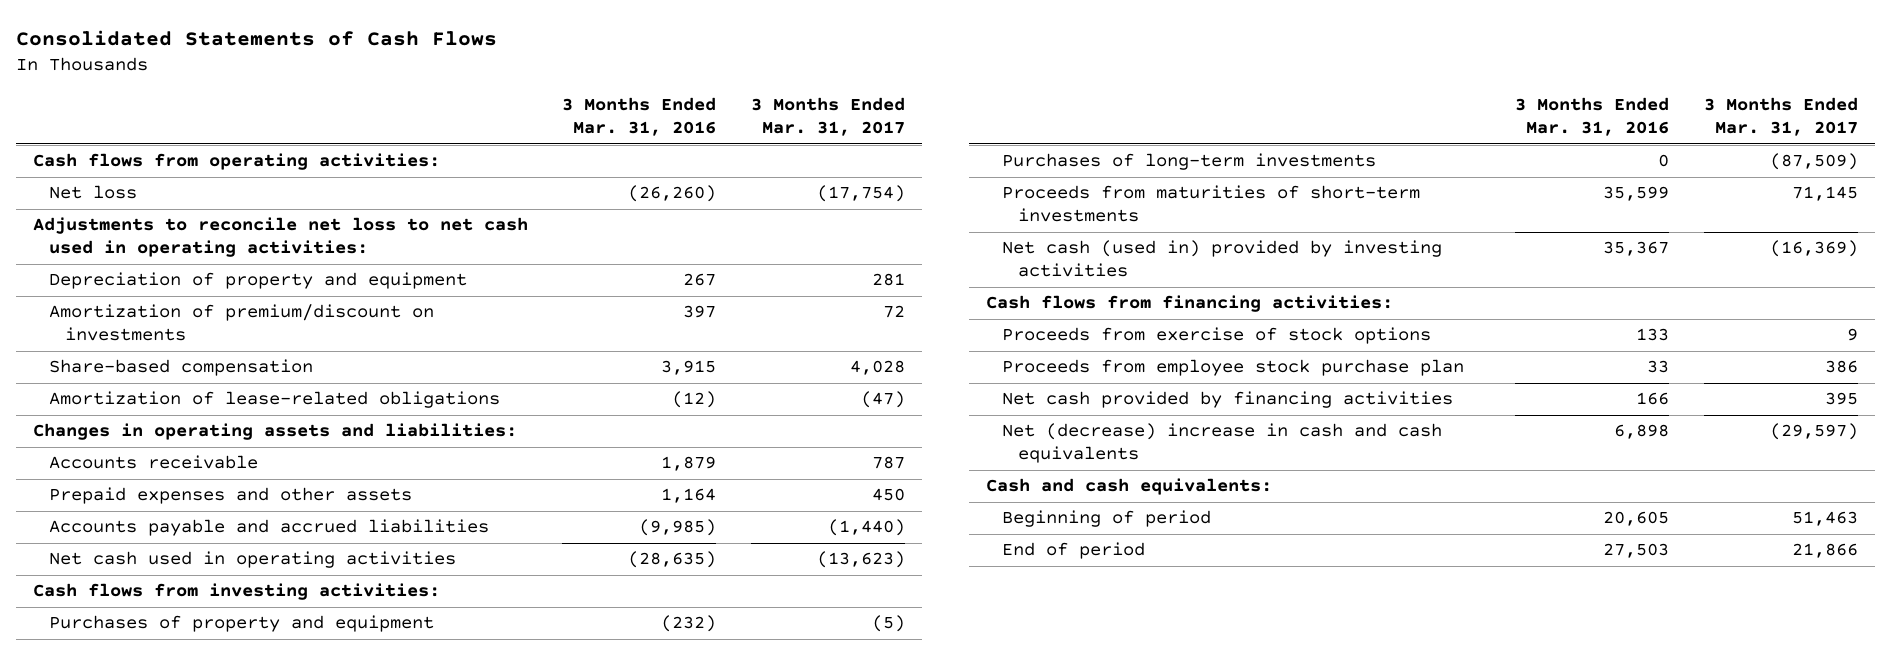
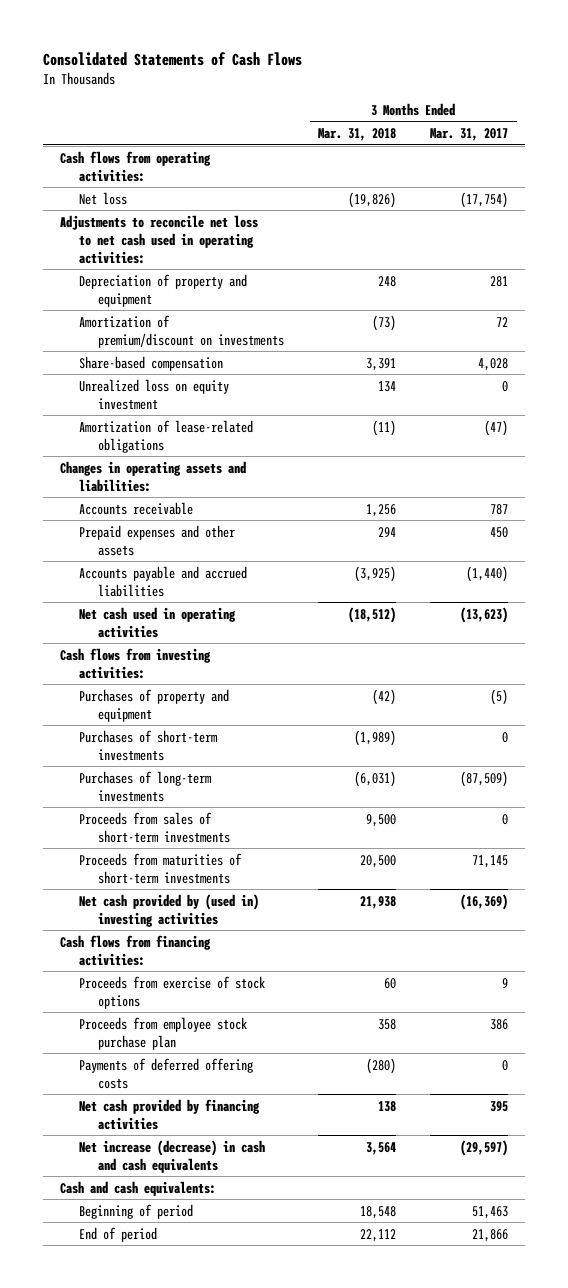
- | 3 Months Ended Mar. 31, 2016 | 3 Months Ended Mar. 31, 2017
+ | 3 Months Ended Mar. 31, 2018 | 3 Months Ended Mar. 31, 2017
+ Unrealized loss on equity investment | 134 | 0
+ Purchases of short-term investments | (1,989) | 0
+ Proceeds from sales of short-term investments | 9,500 | 0
- Net cash (used in) provided by investing activities | 35,367 | (16,369)
+ Net cash provided by (used in) investing activities | 21,938 | (16,369)
+ Payments of deferred offering costs | (280) | 0
- Net (decrease) increase in cash and cash equivalents | 6,898 | (29,597)
+ Net increase (decrease) in cash and cash equivalents | 3,564 | (29,597)

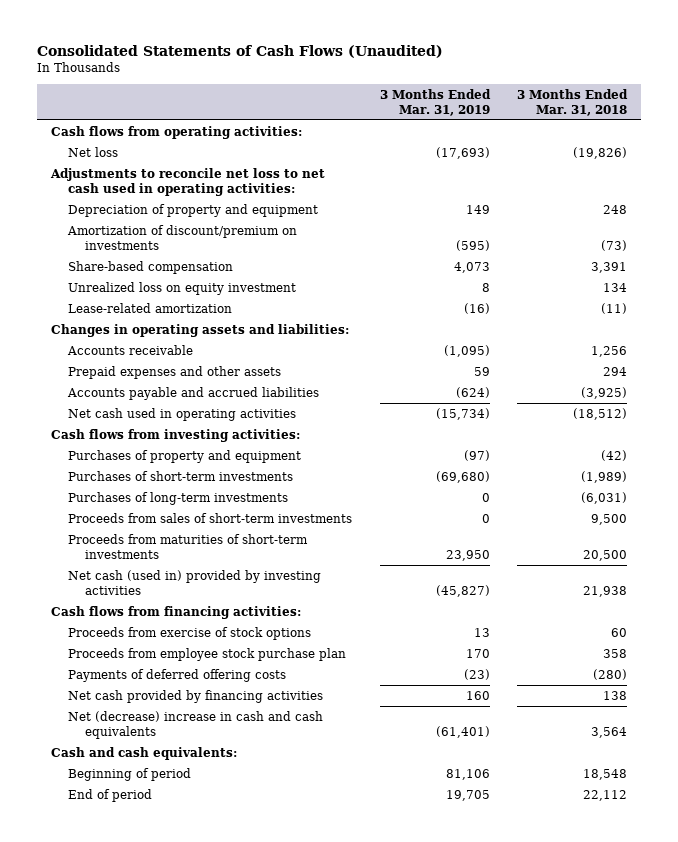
- Consolidated Statements of Cash Flows
+ Consolidated Statements of Cash Flows (Unaudited)
- | 3 Months Ended Mar. 31, 2018 | 3 Months Ended Mar. 31, 2017
+ | 3 Months Ended Mar. 31, 2019 | 3 Months Ended Mar. 31, 2018
- Amortization of premium/discount on investments | (73) | 72
+ Amortization of discount/premium on investments | (595) | (73)
- Amortization of lease-related obligations | (11) | (47)
+ Lease-related amortization | (16) | (11)
- Net cash provided by (used in) investing activities | 21,938 | (16,369)
+ Net cash (used in) provided by investing activities | (45,827) | 21,938
- Net increase (decrease) in cash and cash equivalents | 3,564 | (29,597)
+ Net (decrease) increase in cash and cash equivalents | (61,401) | 3,564

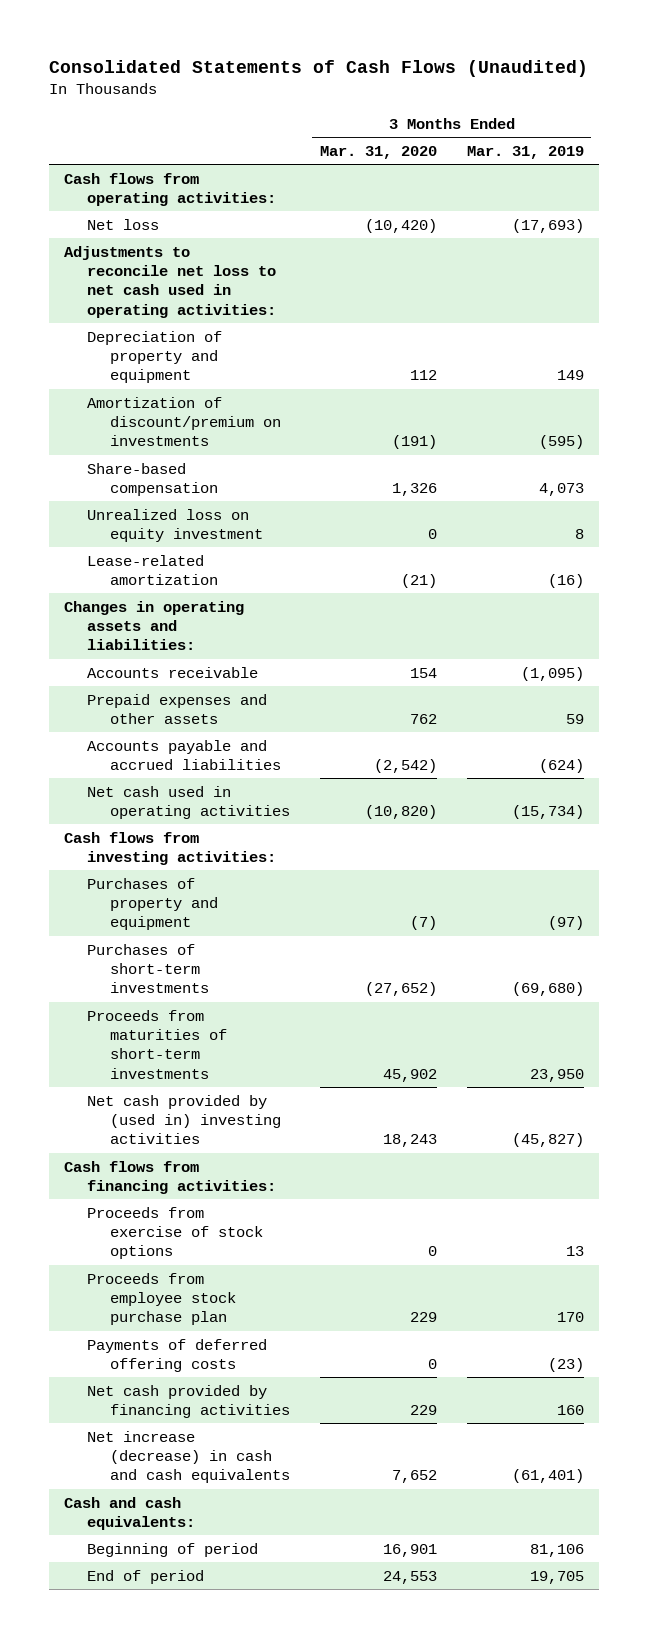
- | 3 Months Ended Mar. 31, 2019 | 3 Months Ended Mar. 31, 2018
+ | 3 Months Ended Mar. 31, 2020 | 3 Months Ended Mar. 31, 2019
- Purchases of long-term investments | 0 | (6,031)
- Proceeds from sales of short-term investments | 0 | 9,500
- Net cash (used in) provided by investing activities | (45,827) | 21,938
+ Net cash provided by (used in) investing activities | 18,243 | (45,827)
- Net (decrease) increase in cash and cash equivalents | (61,401) | 3,564
+ Net increase (decrease) in cash and cash equivalents | 7,652 | (61,401)

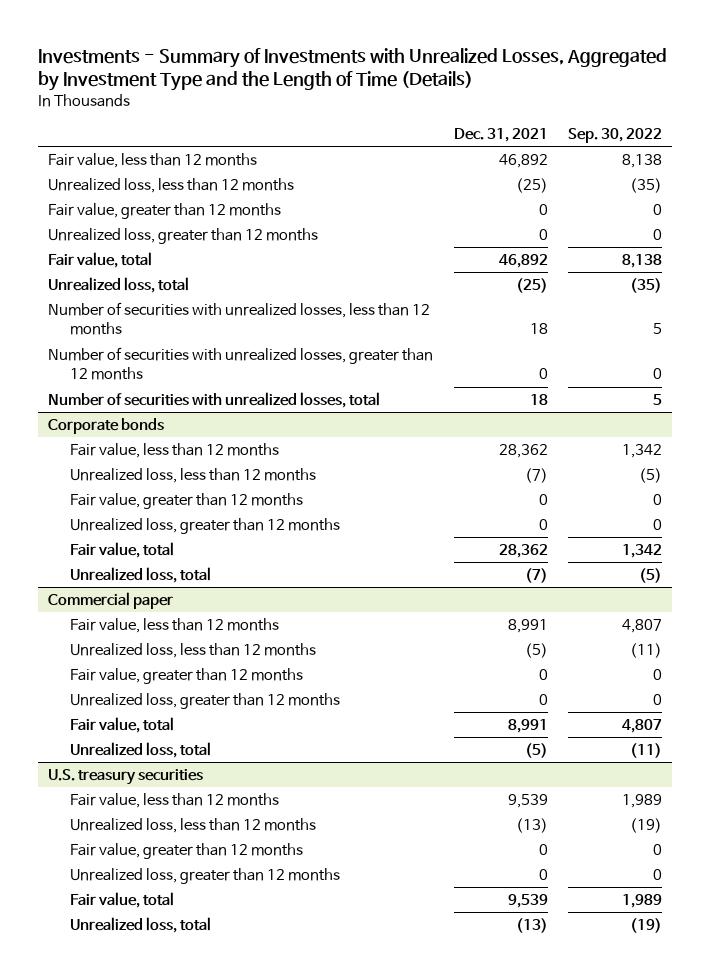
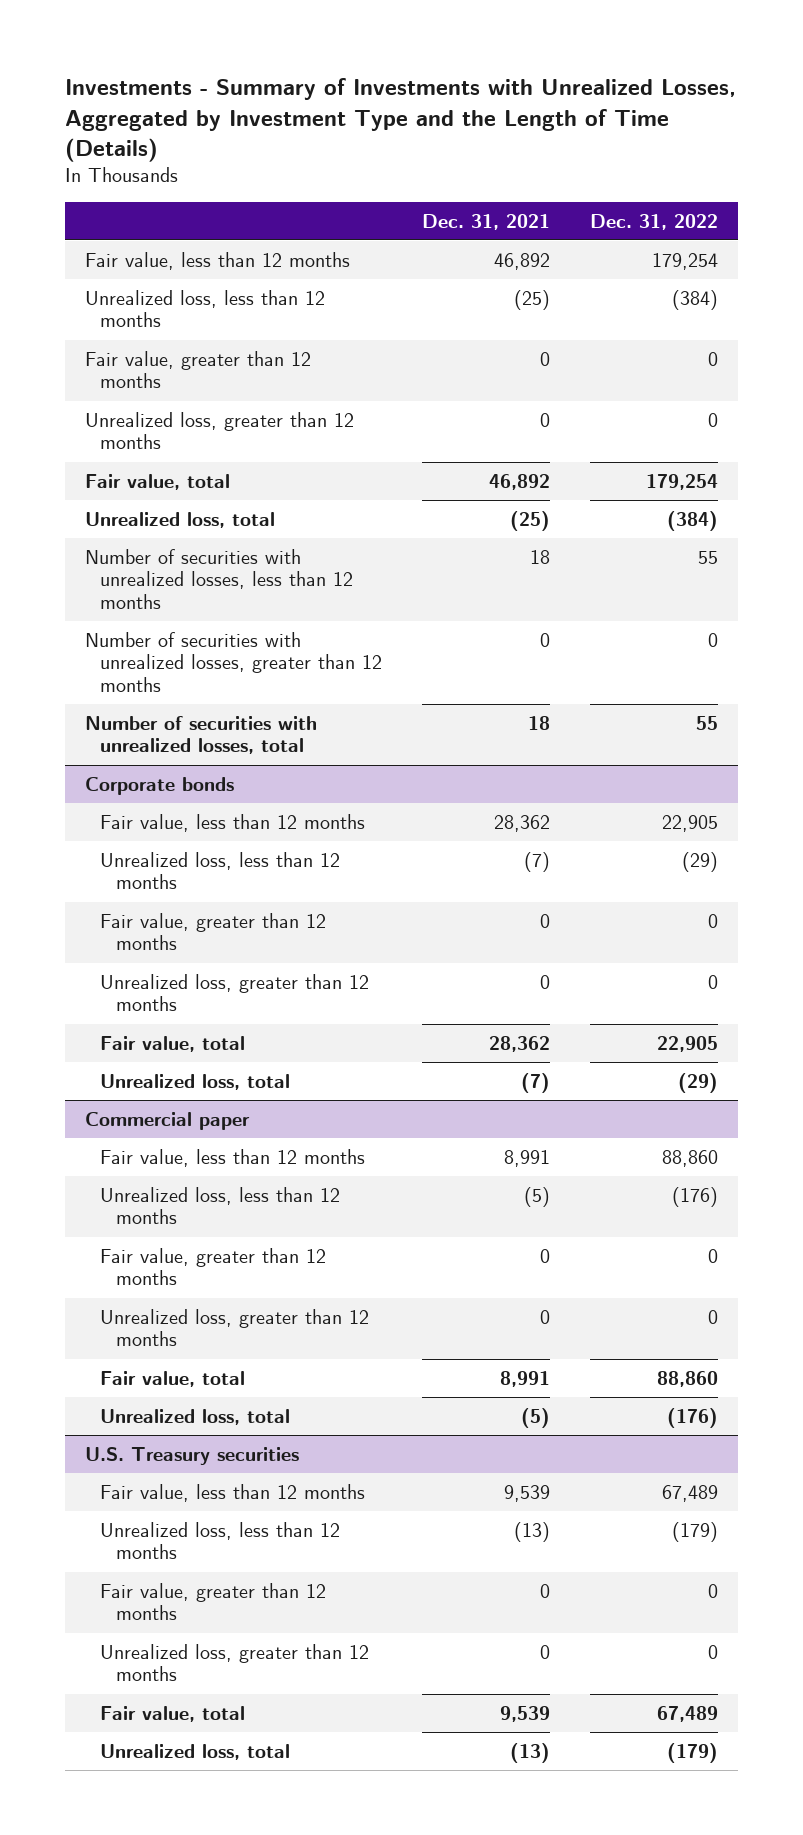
- | Dec. 31, 2021 | Sep. 30, 2022
+ | Dec. 31, 2021 | Dec. 31, 2022
- U.S. treasury securities
+ U.S. Treasury securities

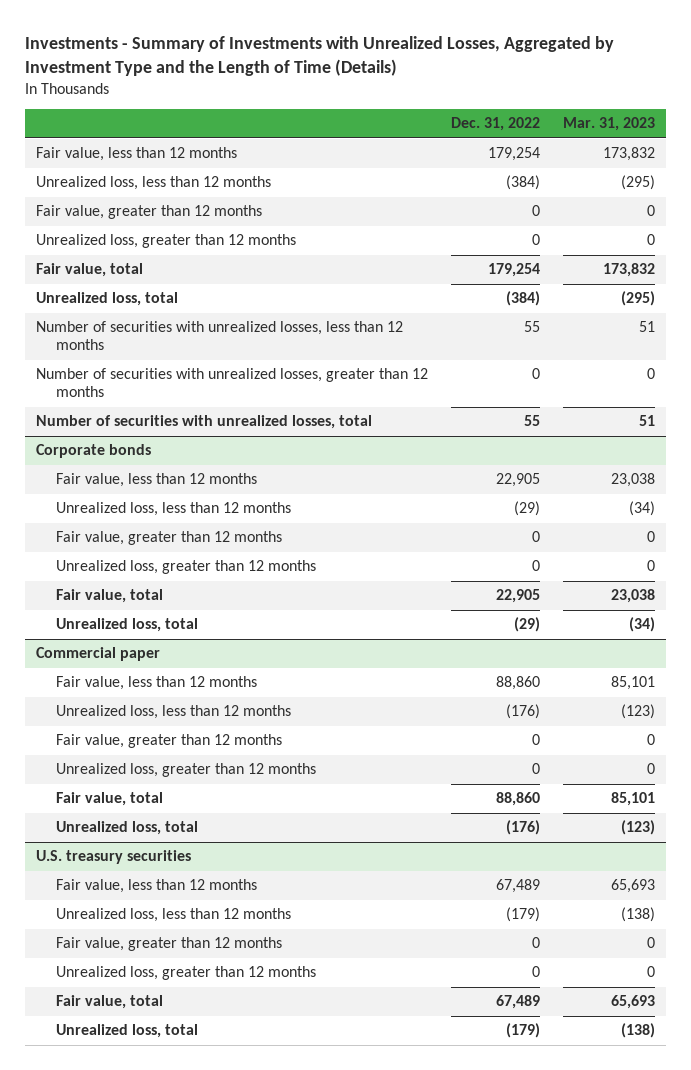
- | Dec. 31, 2021 | Dec. 31, 2022
+ | Dec. 31, 2022 | Mar. 31, 2023
- U.S. Treasury securities
+ U.S. treasury securities

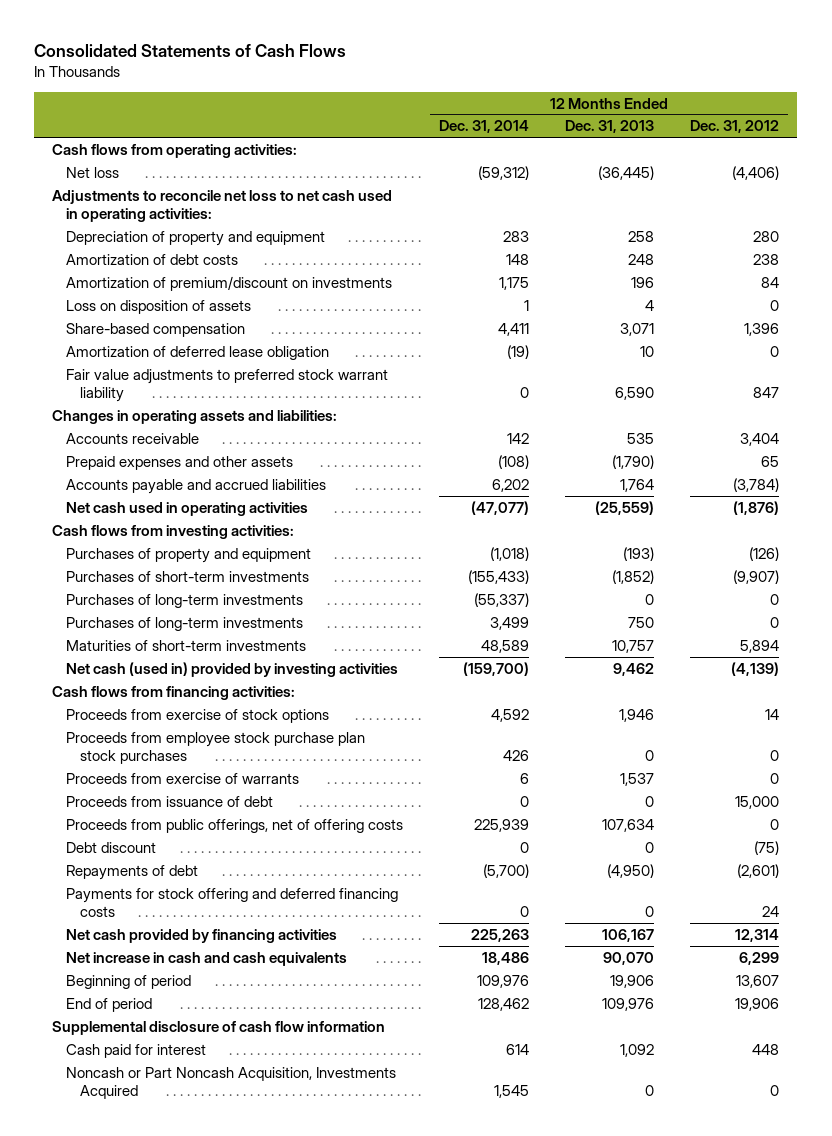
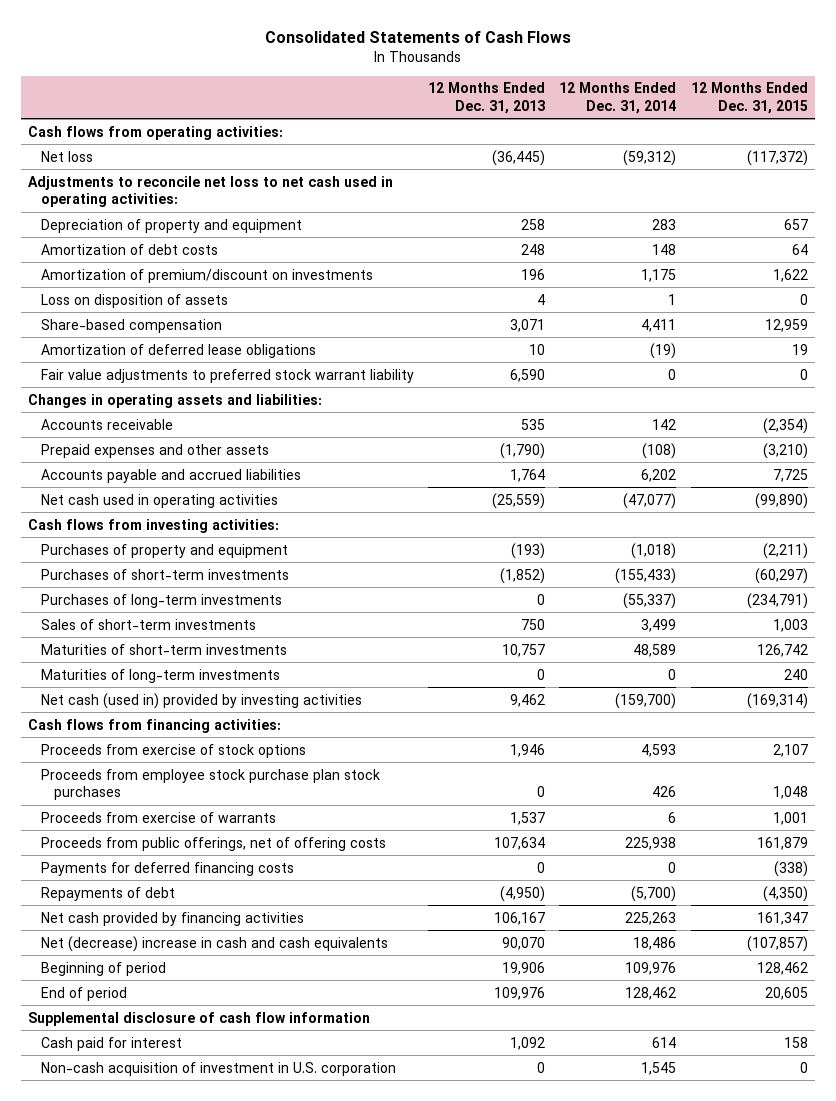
- | 12 Months Ended Dec. 31, 2014 | 12 Months Ended Dec. 31, 2013 | 12 Months Ended Dec. 31, 2012
+ | 12 Months Ended Dec. 31, 2013 | 12 Months Ended Dec. 31, 2014 | 12 Months Ended Dec. 31, 2015
- Amortization of deferred lease obligation | (19) | 10 | 0
+ Amortization of deferred lease obligations | 10 | (19) | 19
- Purchases of long-term investments | 3,499 | 750 | 0
+ Sales of short-term investments | 750 | 3,499 | 1,003
+ Maturities of long-term investments | 0 | 0 | 240
- Proceeds from exercise of stock options | 4,592 | 1,946 | 14
+ Proceeds from exercise of stock options | 1,946 | 4,593 | 2,107
- Proceeds from issuance of debt | 0 | 0 | 15,000
- Proceeds from public offerings, net of offering costs | 225,939 | 107,634 | 0
- Debt discount | 0 | 0 | (75)
+ Proceeds from public offerings, net of offering costs | 107,634 | 225,938 | 161,879
+ Payments for deferred financing costs | 0 | 0 | (338)
- Payments for stock offering and deferred financing costs | 0 | 0 | 24
- Net increase in cash and cash equivalents | 18,486 | 90,070 | 6,299
+ Net (decrease) increase in cash and cash equivalents | 90,070 | 18,486 | (107,857)
- Noncash or Part Noncash Acquisition, Investments Acquired | 1,545 | 0 | 0
+ Non-cash acquisition of investment in U.S. corporation | 0 | 1,545 | 0

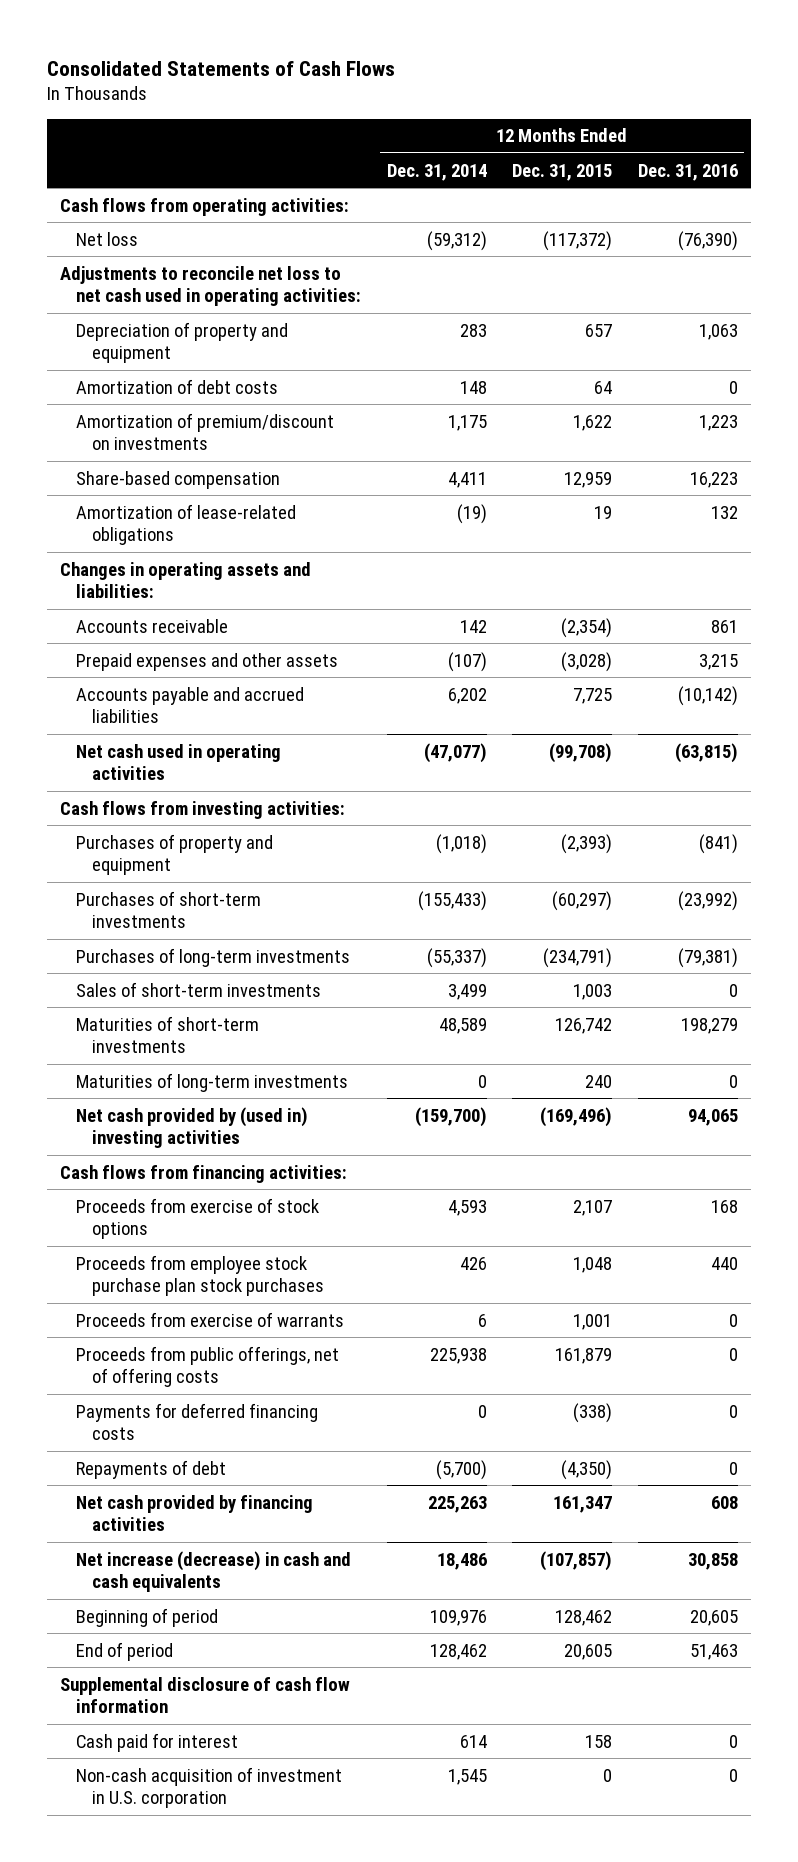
- | 12 Months Ended Dec. 31, 2013 | 12 Months Ended Dec. 31, 2014 | 12 Months Ended Dec. 31, 2015
+ | 12 Months Ended Dec. 31, 2014 | 12 Months Ended Dec. 31, 2015 | 12 Months Ended Dec. 31, 2016
- Loss on disposition of assets | 4 | 1 | 0
- Amortization of deferred lease obligations | 10 | (19) | 19
- Fair value adjustments to preferred stock warrant liability | 6,590 | 0 | 0
+ Amortization of lease-related obligations | (19) | 19 | 132
- Prepaid expenses and other assets | (1,790) | (108) | (3,210)
+ Prepaid expenses and other assets | (107) | (3,028) | 3,215
- Net cash used in operating activities | (25,559) | (47,077) | (99,890)
+ Net cash used in operating activities | (47,077) | (99,708) | (63,815)
- Purchases of property and equipment | (193) | (1,018) | (2,211)
+ Purchases of property and equipment | (1,018) | (2,393) | (841)
- Net cash (used in) provided by investing activities | 9,462 | (159,700) | (169,314)
+ Net cash provided by (used in) investing activities | (159,700) | (169,496) | 94,065
- Net (decrease) increase in cash and cash equivalents | 90,070 | 18,486 | (107,857)
+ Net increase (decrease) in cash and cash equivalents | 18,486 | (107,857) | 30,858

